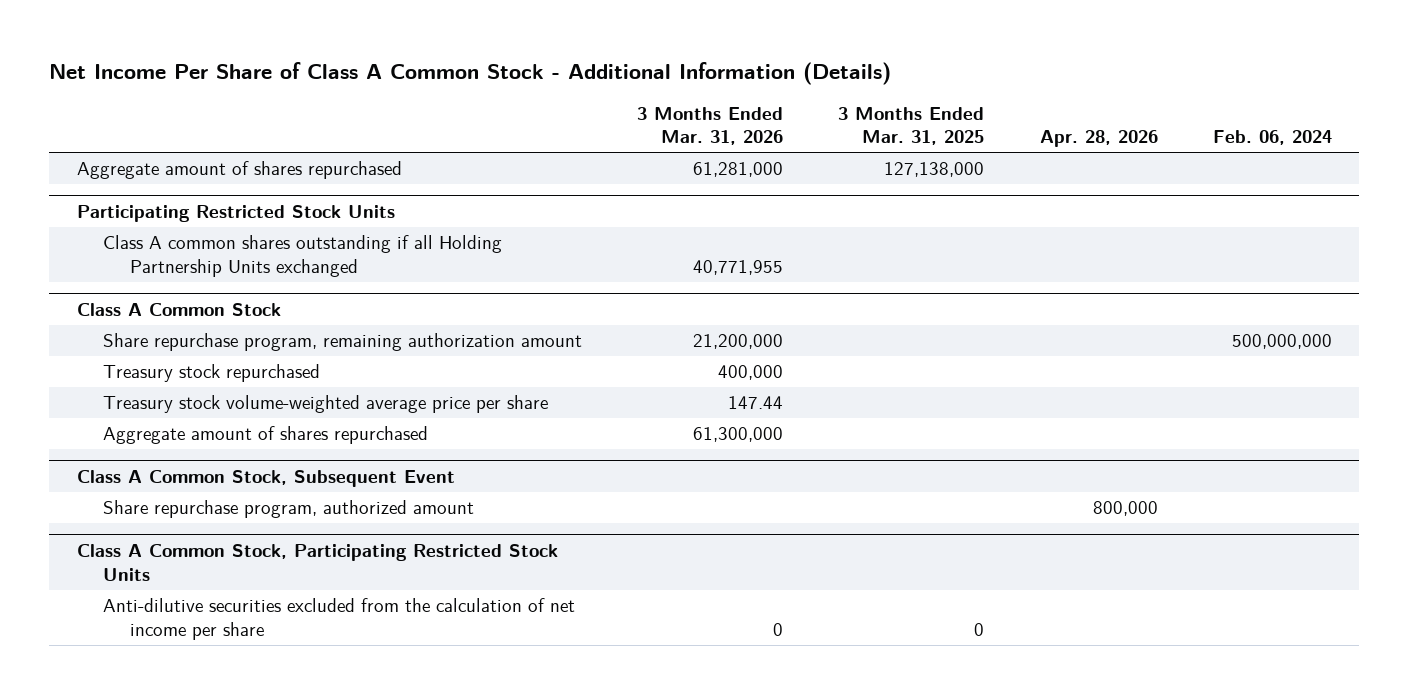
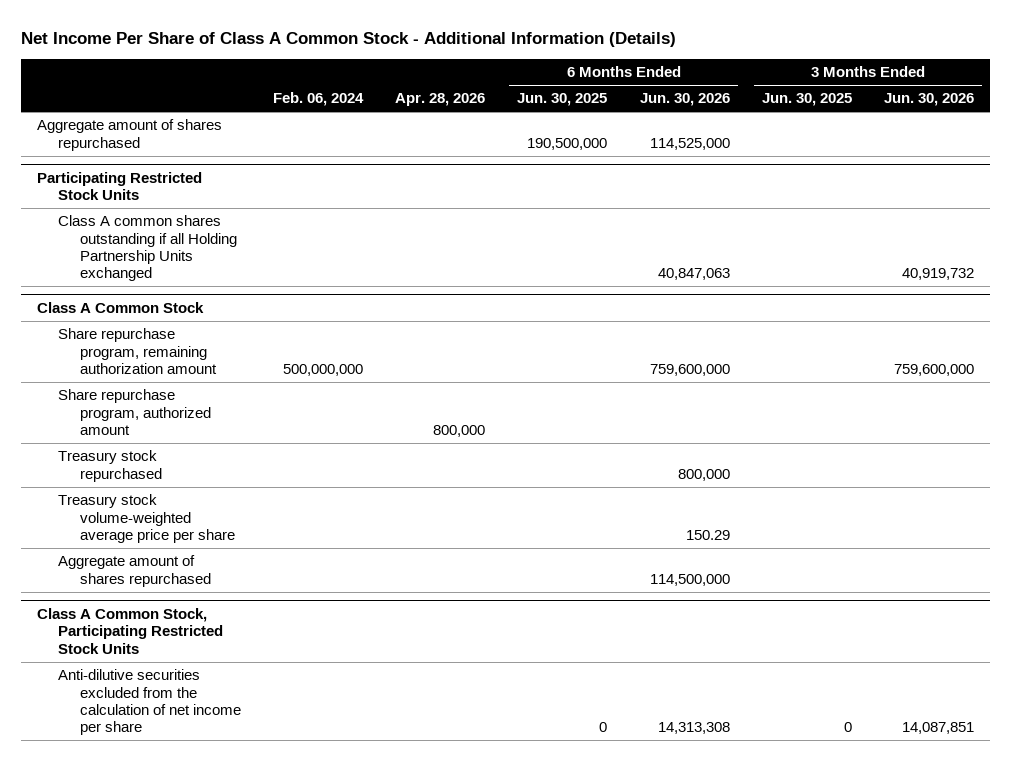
- | 3 Months Ended Mar. 31, 2026 | 3 Months Ended Mar. 31, 2025 | Apr. 28, 2026 | Feb. 06, 2024
+ | Feb. 06, 2024 | Apr. 28, 2026 | 6 Months Ended Jun. 30, 2025 | 6 Months Ended Jun. 30, 2026 | 3 Months Ended Jun. 30, 2025 | 3 Months Ended Jun. 30, 2026
@ Class A Common Stock
+ Share repurchase program, authorized amount | | 800,000 | | | |
- Class A Common Stock, Subsequent Event
- Share repurchase program, authorized amount | | | 800,000 |

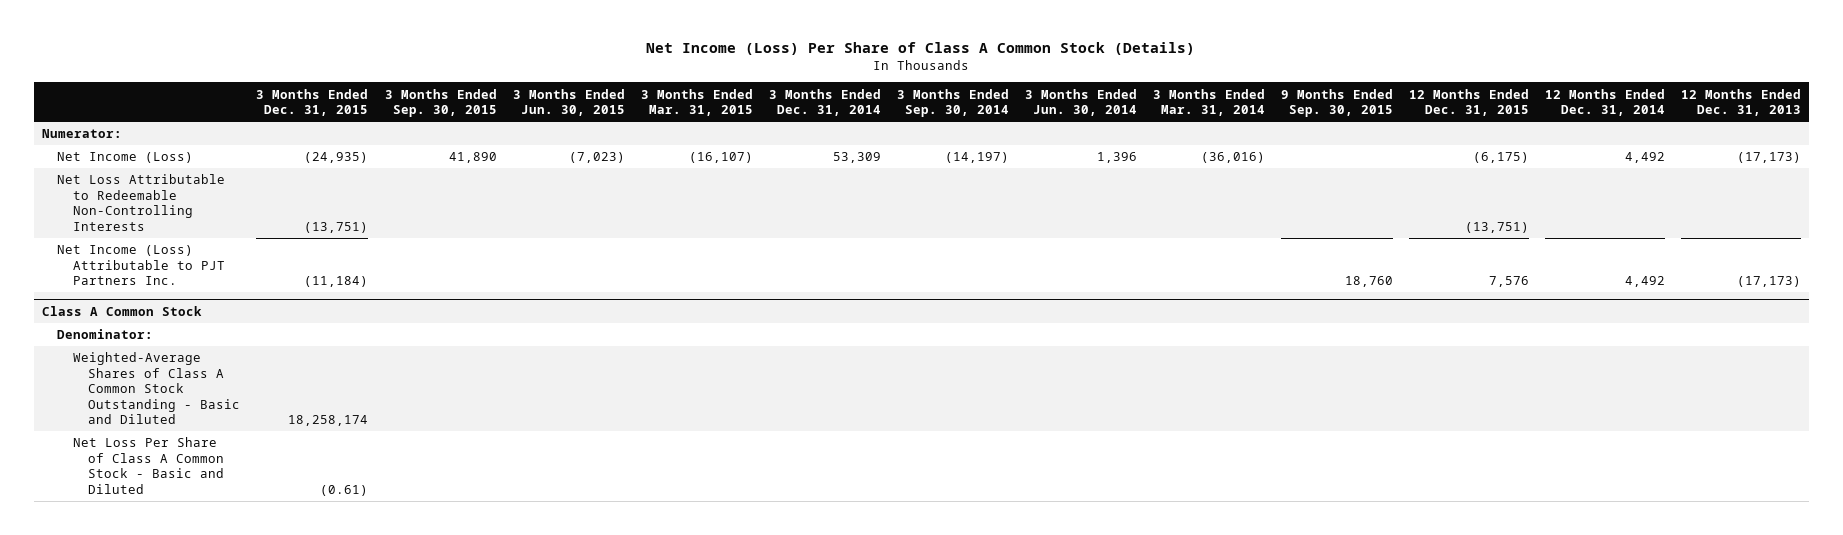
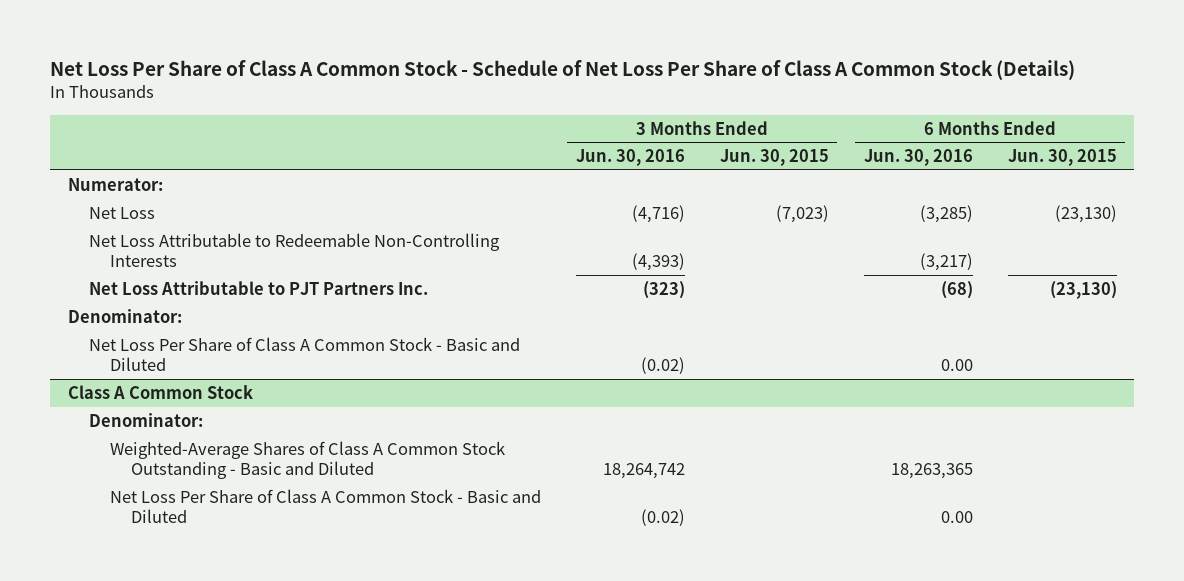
- Net Income (Loss) Per Share of Class A Common Stock (Details)
+ Net Loss Per Share of Class A Common Stock - Schedule of Net Loss Per Share of Class A Common Stock (Details)
- | 3 Months Ended Dec. 31, 2015 | 3 Months Ended Sep. 30, 2015 | 3 Months Ended Jun. 30, 2015 | 3 Months Ended Mar. 31, 2015 | 3 Months Ended Dec. 31, 2014 | 3 Months Ended Sep. 30, 2014 | 3 Months Ended Jun. 30, 2014 | 3 Months Ended Mar. 31, 2014 | 9 Months Ended Sep. 30, 2015 | 12 Months Ended Dec. 31, 2015 | 12 Months Ended Dec. 31, 2014 | 12 Months Ended Dec. 31, 2013
+ | 3 Months Ended Jun. 30, 2016 | 3 Months Ended Jun. 30, 2015 | 6 Months Ended Jun. 30, 2016 | 6 Months Ended Jun. 30, 2015
- Net Income (Loss) | (24,935) | 41,890 | (7,023) | (16,107) | 53,309 | (14,197) | 1,396 | (36,016) | | (6,175) | 4,492 | (17,173)
+ Net Loss | (4,716) | (7,023) | (3,285) | (23,130)
- Net Income (Loss) Attributable to PJT Partners Inc. | (11,184) | | | | | | | | 18,760 | 7,576 | 4,492 | (17,173)
+ Net Loss Attributable to PJT Partners Inc. | (323) | | (68) | (23,130)
+ Denominator:
+ Net Loss Per Share of Class A Common Stock - Basic and Diluted | (0.02) | | 0.00 |

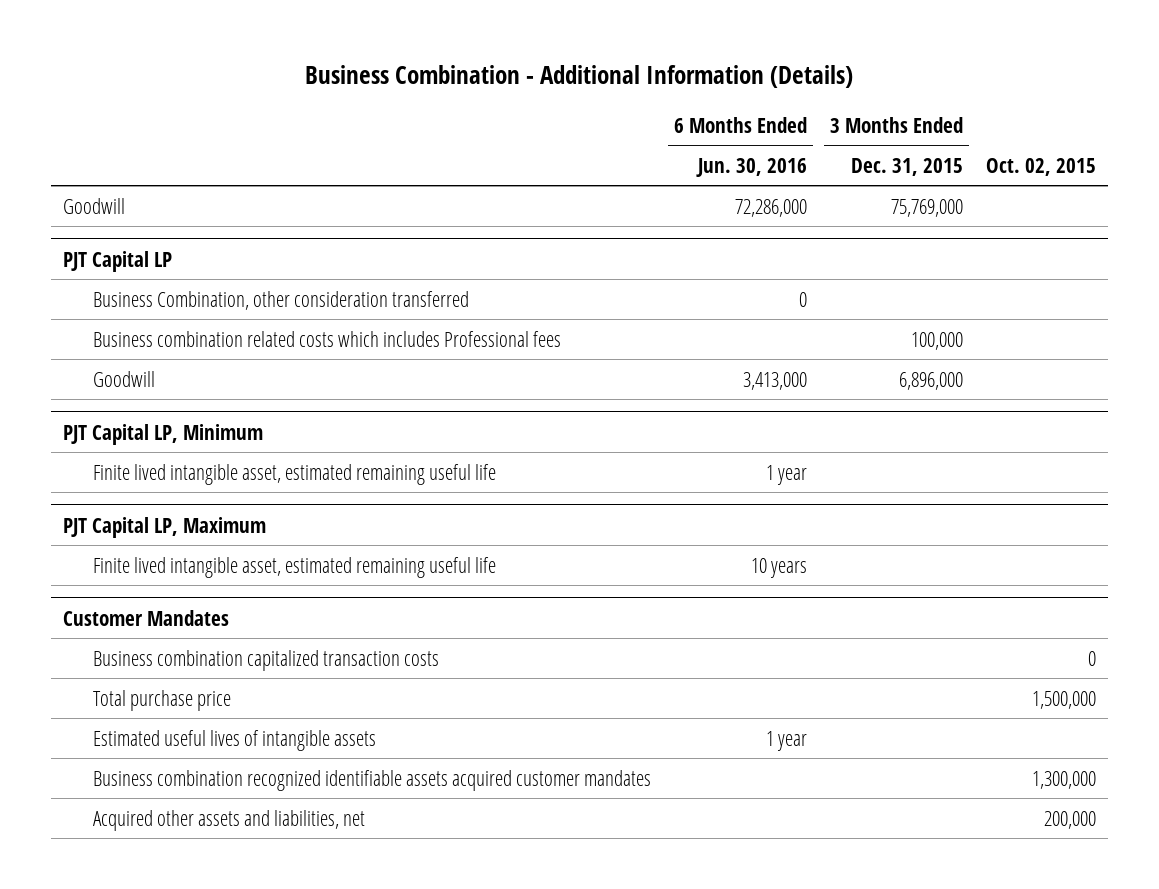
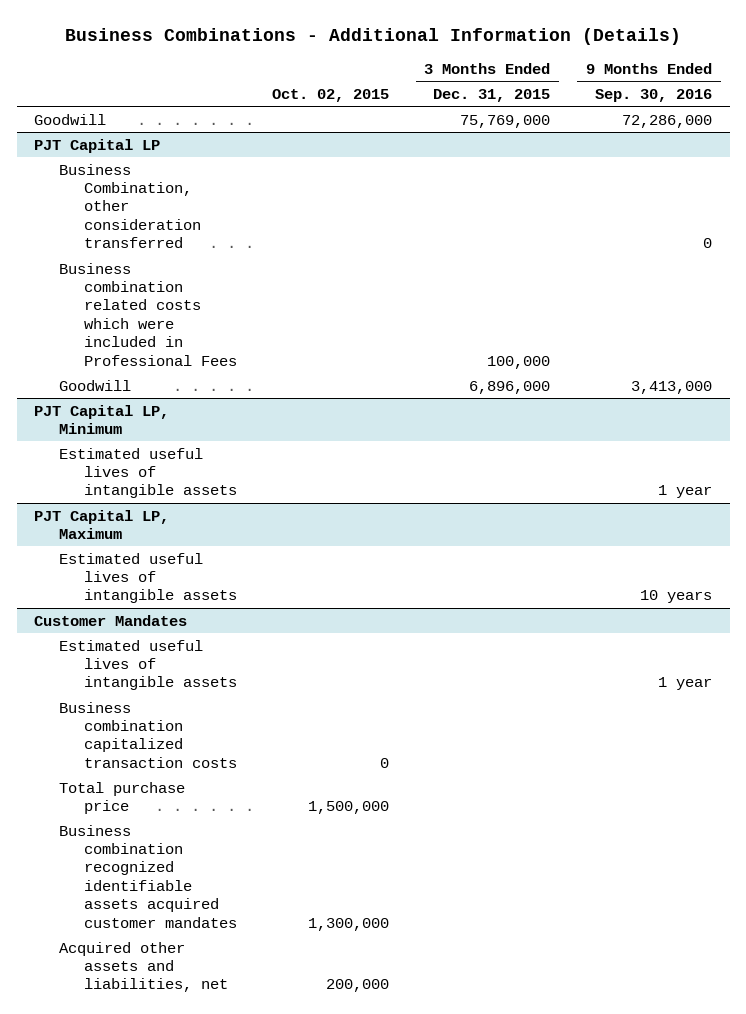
- Business Combination - Additional Information (Details)
+ Business Combinations - Additional Information (Details)
- | 6 Months Ended Jun. 30, 2016 | 3 Months Ended Dec. 31, 2015 | Oct. 02, 2015
+ | Oct. 02, 2015 | 3 Months Ended Dec. 31, 2015 | 9 Months Ended Sep. 30, 2016
@ PJT Capital LP
- Business combination related costs which includes Professional fees | | 100,000 |
+ Business combination related costs which were included in Professional Fees | | 100,000 |
@ PJT Capital LP, Minimum
- Finite lived intangible asset, estimated remaining useful life | 1 year | |
+ Estimated useful lives of intangible assets | | | 1 year
@ PJT Capital LP, Maximum
- Finite lived intangible asset, estimated remaining useful life | 10 years | |
+ Estimated useful lives of intangible assets | | | 10 years
@ Customer Mandates
moved up: Estimated useful lives of intangible assets | | | 1 year

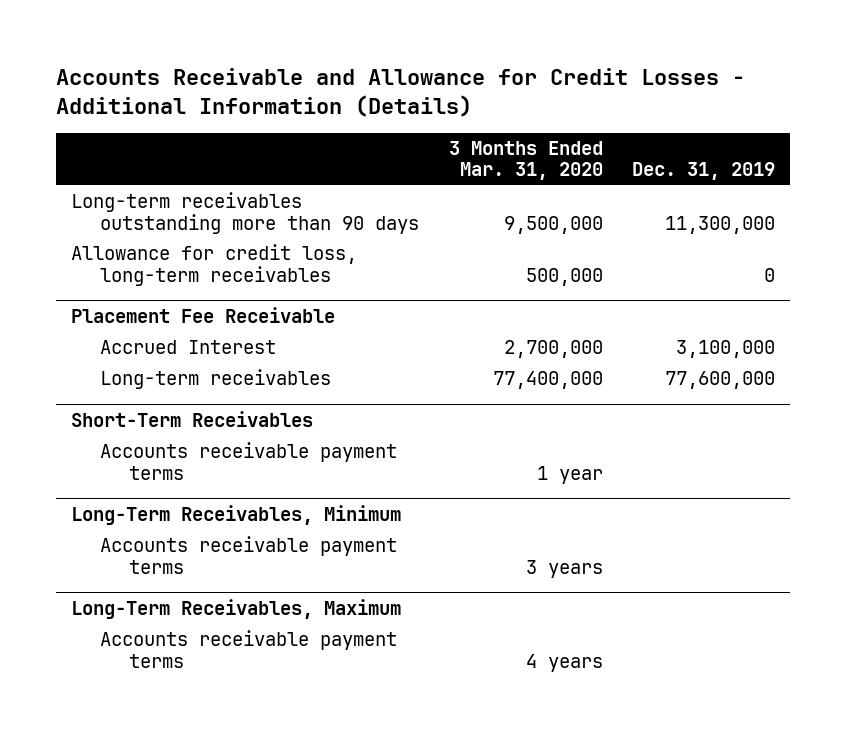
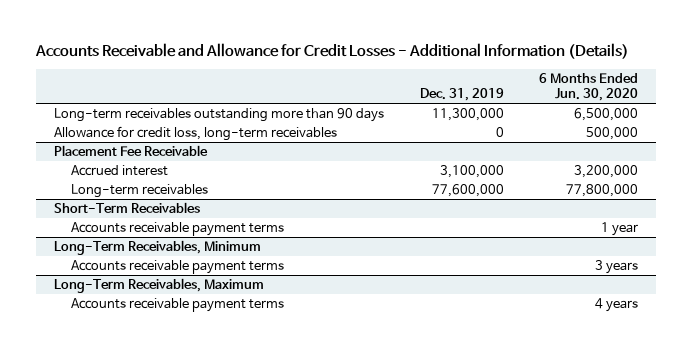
- | 3 Months Ended Mar. 31, 2020 | Dec. 31, 2019
+ | Dec. 31, 2019 | 6 Months Ended Jun. 30, 2020
@ Placement Fee Receivable
- Accrued Interest | 2,700,000 | 3,100,000
+ Accrued interest | 3,100,000 | 3,200,000

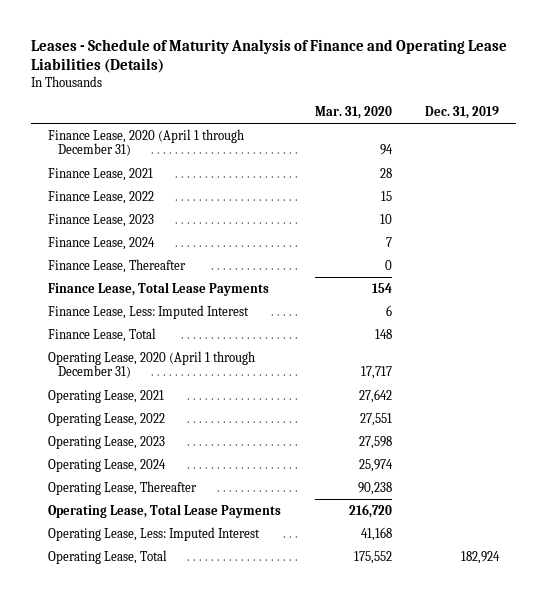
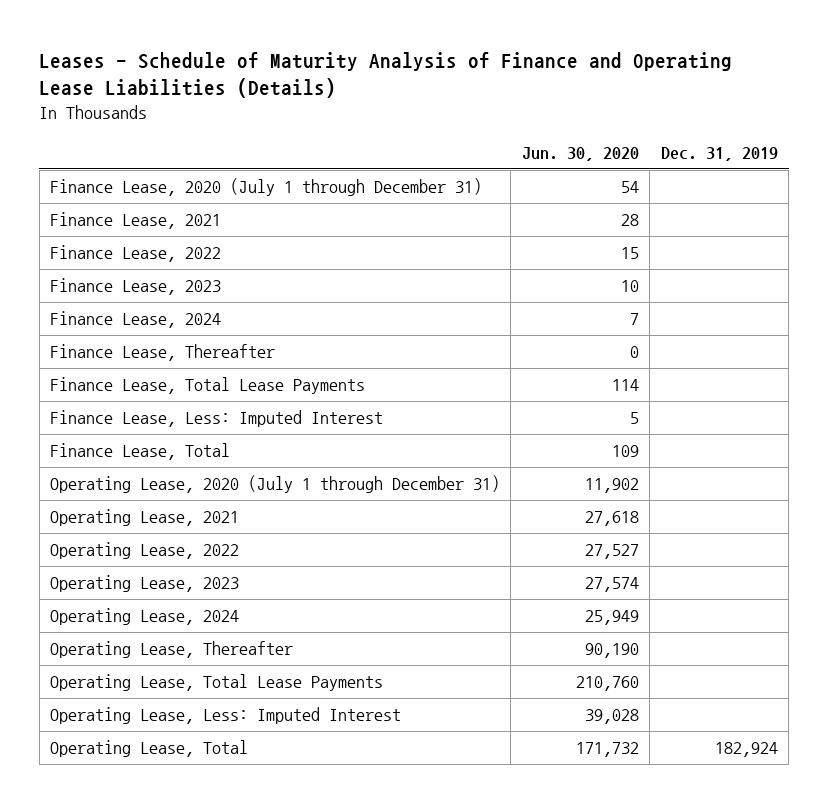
- | Mar. 31, 2020 | Dec. 31, 2019
+ | Jun. 30, 2020 | Dec. 31, 2019
- Finance Lease, 2020 (April 1 through December 31) | 94 |
+ Finance Lease, 2020 (July 1 through December 31) | 54 |
- Operating Lease, 2020 (April 1 through December 31) | 17,717 |
+ Operating Lease, 2020 (July 1 through December 31) | 11,902 |

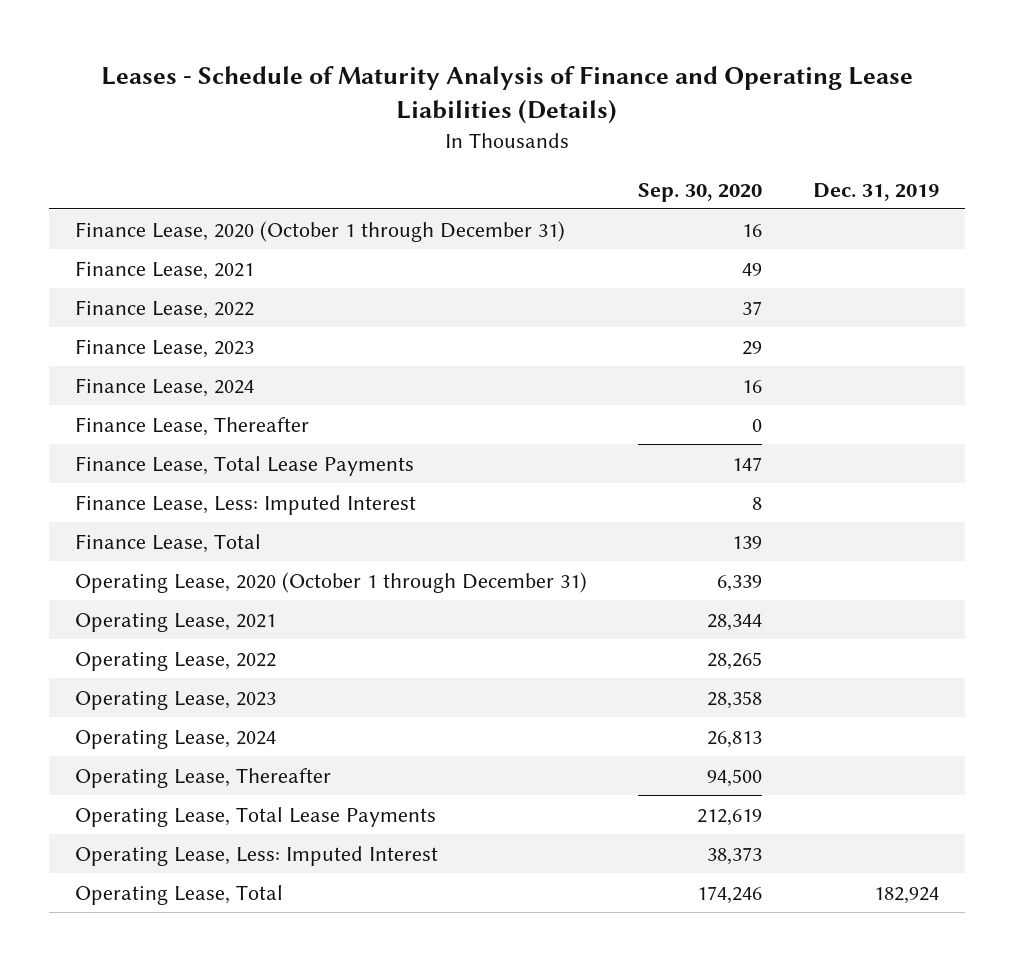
- | Jun. 30, 2020 | Dec. 31, 2019
+ | Sep. 30, 2020 | Dec. 31, 2019
- Finance Lease, 2020 (July 1 through December 31) | 54 |
+ Finance Lease, 2020 (October 1 through December 31) | 16 |
- Operating Lease, 2020 (July 1 through December 31) | 11,902 |
+ Operating Lease, 2020 (October 1 through December 31) | 6,339 |

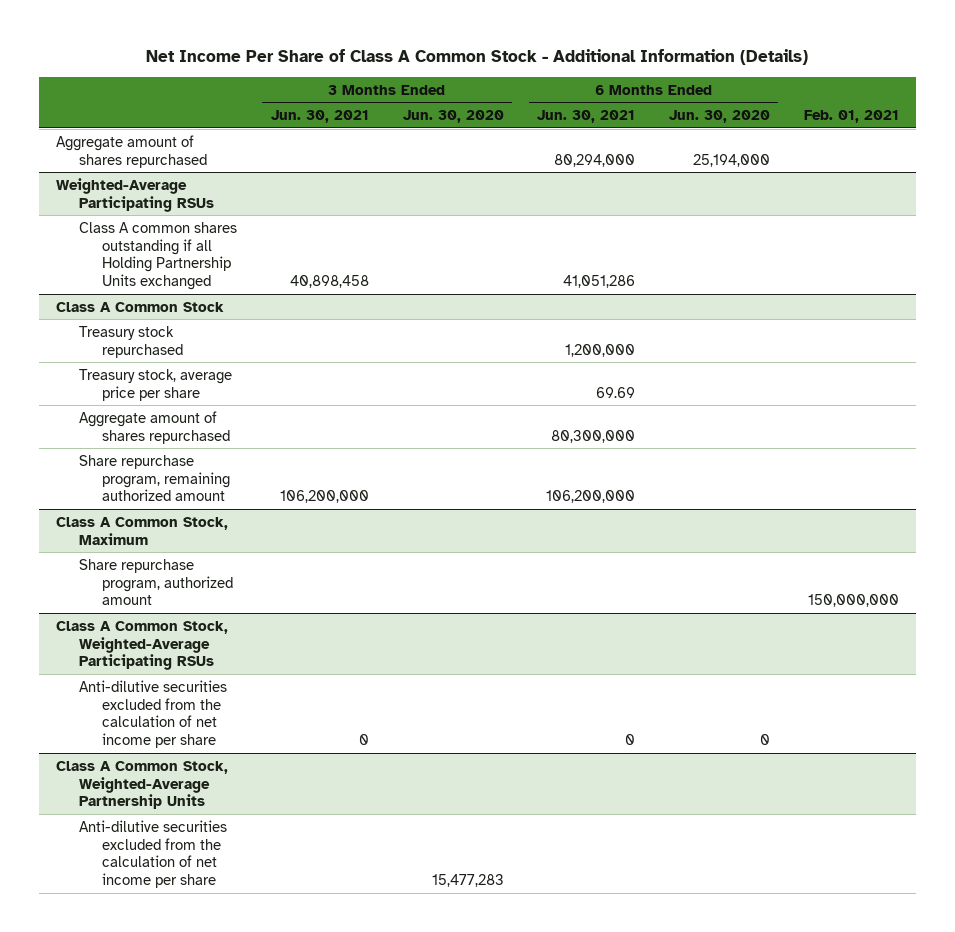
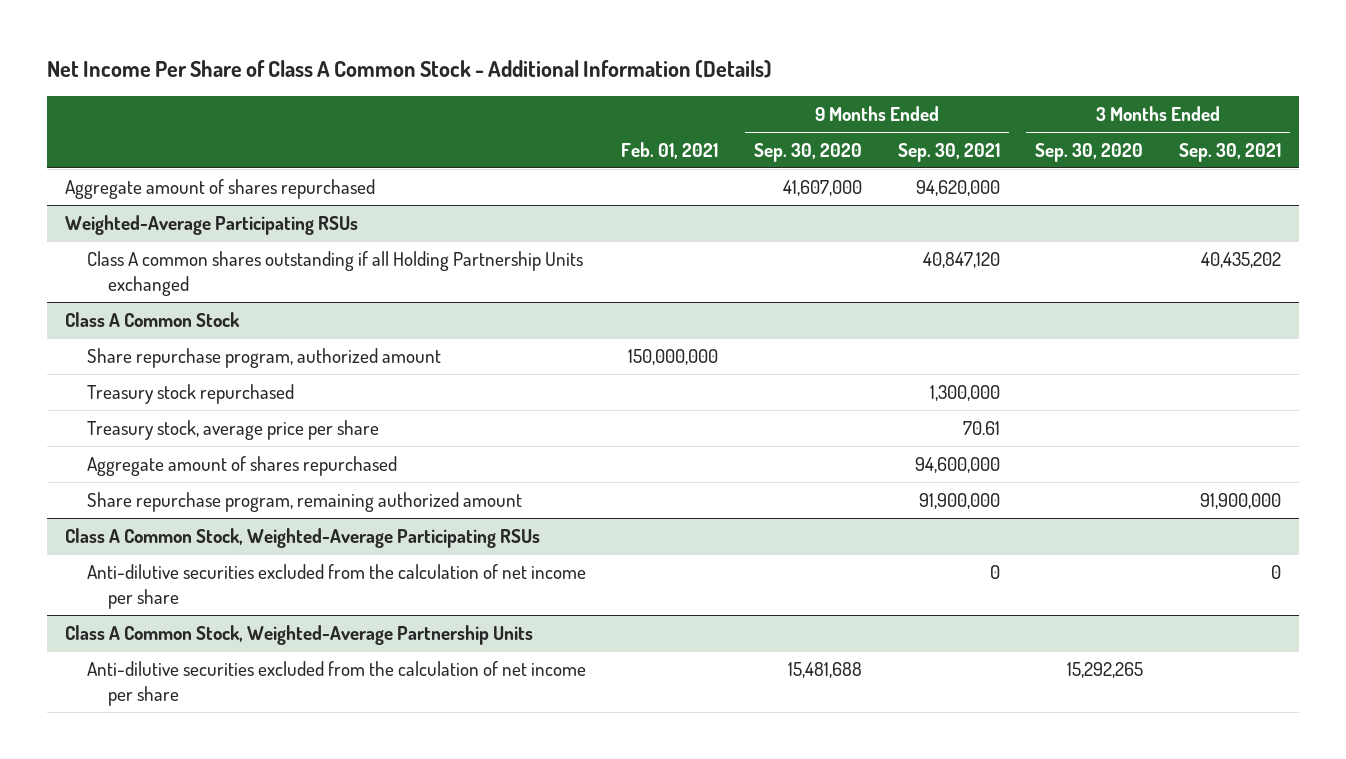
- | 3 Months Ended Jun. 30, 2021 | 3 Months Ended Jun. 30, 2020 | 6 Months Ended Jun. 30, 2021 | 6 Months Ended Jun. 30, 2020 | Feb. 01, 2021
+ | Feb. 01, 2021 | 9 Months Ended Sep. 30, 2020 | 9 Months Ended Sep. 30, 2021 | 3 Months Ended Sep. 30, 2020 | 3 Months Ended Sep. 30, 2021
@ Class A Common Stock
+ Share repurchase program, authorized amount | 150,000,000 | | | |
- Class A Common Stock, Maximum
- Share repurchase program, authorized amount | | | | | 150,000,000

